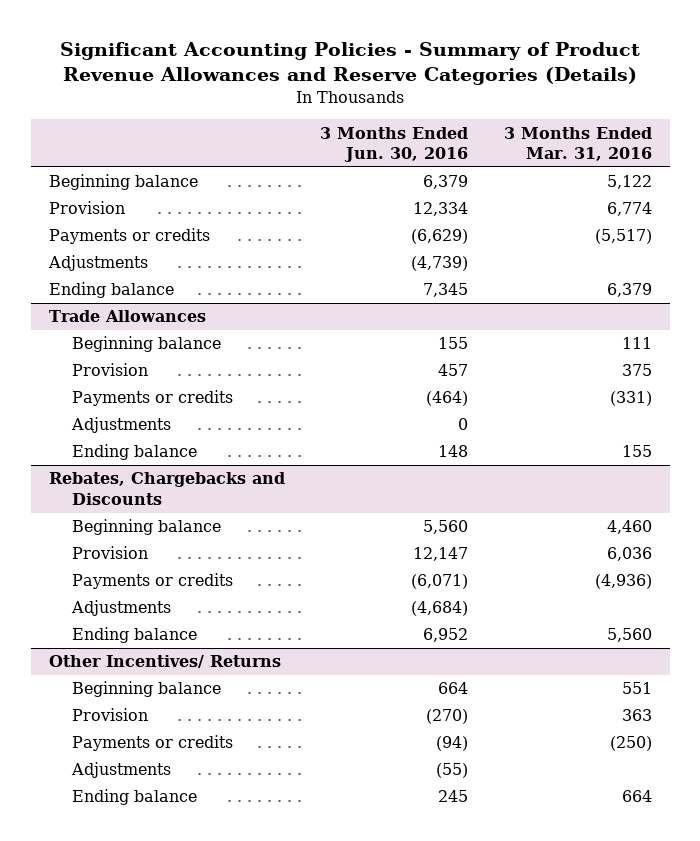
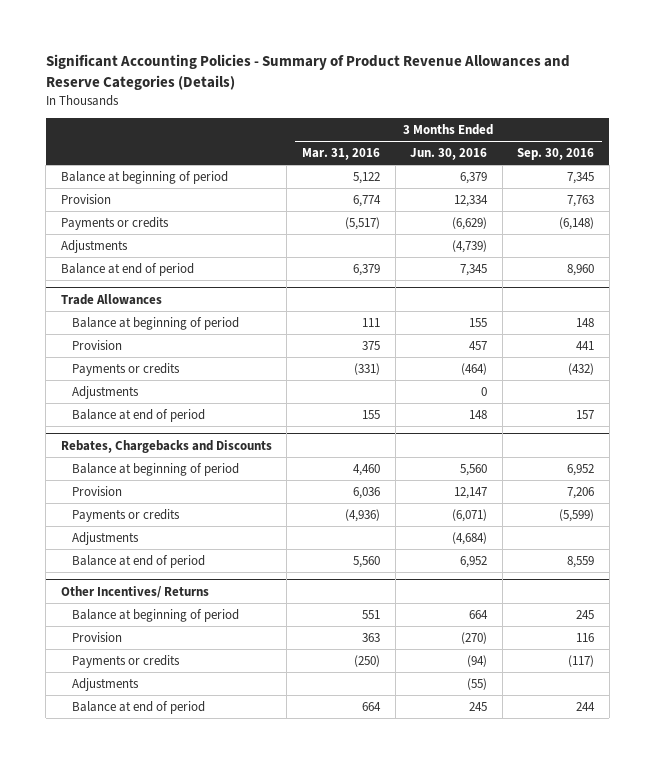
- | 3 Months Ended Jun. 30, 2016 | 3 Months Ended Mar. 31, 2016
+ | 3 Months Ended Mar. 31, 2016 | 3 Months Ended Jun. 30, 2016 | 3 Months Ended Sep. 30, 2016
- Beginning balance | 6,379 | 5,122
+ Balance at beginning of period | 5,122 | 6,379 | 7,345
- Ending balance | 7,345 | 6,379
+ Balance at end of period | 6,379 | 7,345 | 8,960
@ Trade Allowances
- Beginning balance | 155 | 111
+ Balance at beginning of period | 111 | 155 | 148
- Ending balance | 148 | 155
+ Balance at end of period | 155 | 148 | 157
@ Rebates, Chargebacks and Discounts
- Beginning balance | 5,560 | 4,460
+ Balance at beginning of period | 4,460 | 5,560 | 6,952
- Ending balance | 6,952 | 5,560
+ Balance at end of period | 5,560 | 6,952 | 8,559
@ Other Incentives/ Returns
- Beginning balance | 664 | 551
+ Balance at beginning of period | 551 | 664 | 245
- Ending balance | 245 | 664
+ Balance at end of period | 664 | 245 | 244

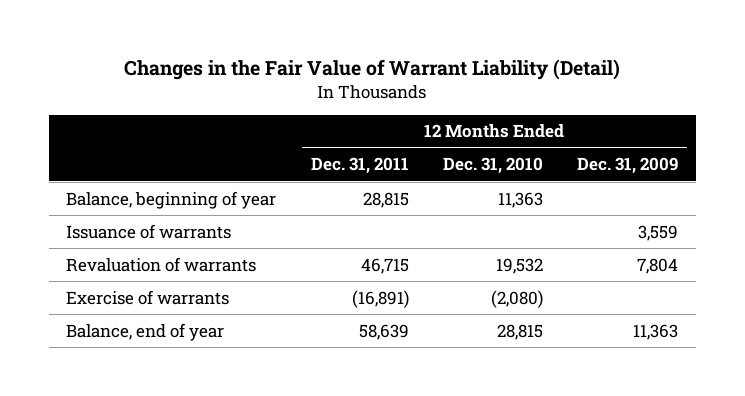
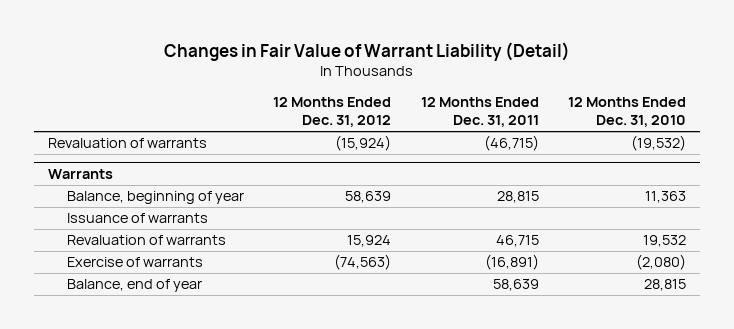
- Changes in the Fair Value of Warrant Liability (Detail)
+ Changes in Fair Value of Warrant Liability (Detail)
- | 12 Months Ended Dec. 31, 2011 | 12 Months Ended Dec. 31, 2010 | 12 Months Ended Dec. 31, 2009
+ | 12 Months Ended Dec. 31, 2012 | 12 Months Ended Dec. 31, 2011 | 12 Months Ended Dec. 31, 2010
+ Revaluation of warrants | (15,924) | (46,715) | (19,532)
+ Warrants

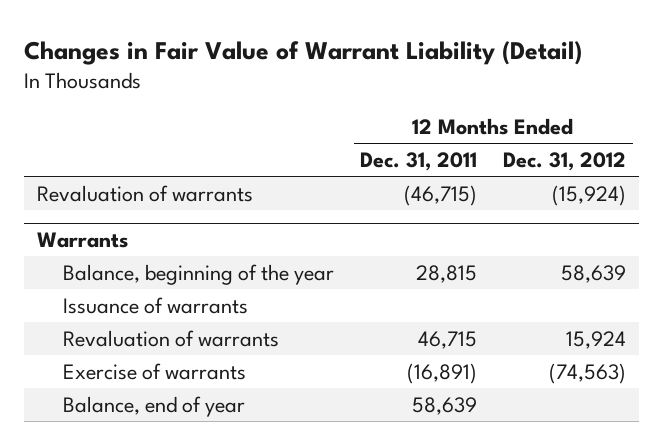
- | 12 Months Ended Dec. 31, 2012 | 12 Months Ended Dec. 31, 2011 | 12 Months Ended Dec. 31, 2010
+ | 12 Months Ended Dec. 31, 2011 | 12 Months Ended Dec. 31, 2012
@ Warrants
- Balance, beginning of year | 58,639 | 28,815 | 11,363
+ Balance, beginning of the year | 28,815 | 58,639

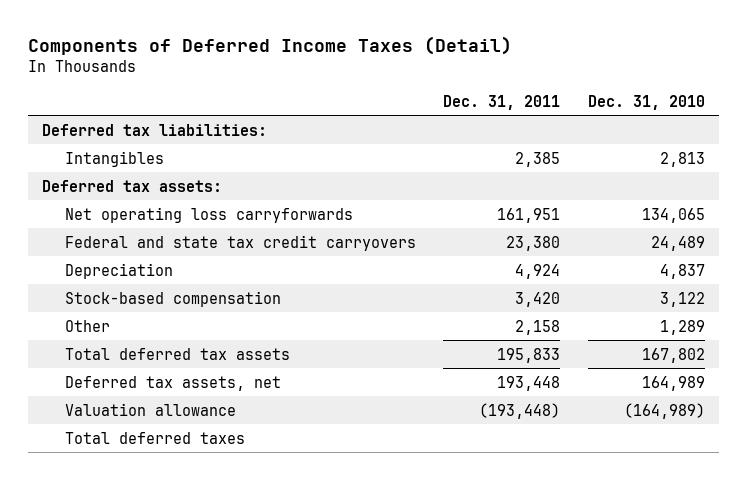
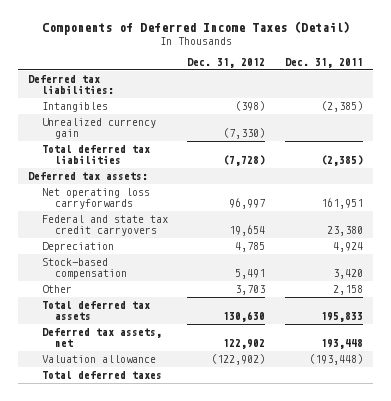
- | Dec. 31, 2011 | Dec. 31, 2010
+ | Dec. 31, 2012 | Dec. 31, 2011
- Intangibles | 2,385 | 2,813
+ Intangibles | (398) | (2,385)
+ Unrealized currency gain | (7,330) |
+ Total deferred tax liabilities | (7,728) | (2,385)

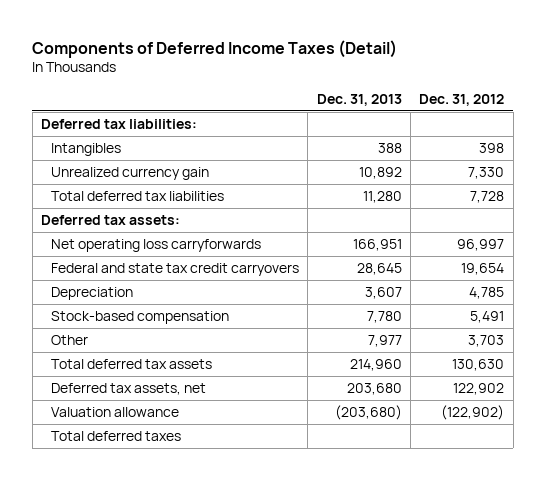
- | Dec. 31, 2012 | Dec. 31, 2011
+ | Dec. 31, 2013 | Dec. 31, 2012
- Intangibles | (398) | (2,385)
- Unrealized currency gain | (7,330) |
- Total deferred tax liabilities | (7,728) | (2,385)
+ Intangibles | 388 | 398
+ Unrealized currency gain | 10,892 | 7,330
+ Total deferred tax liabilities | 11,280 | 7,728

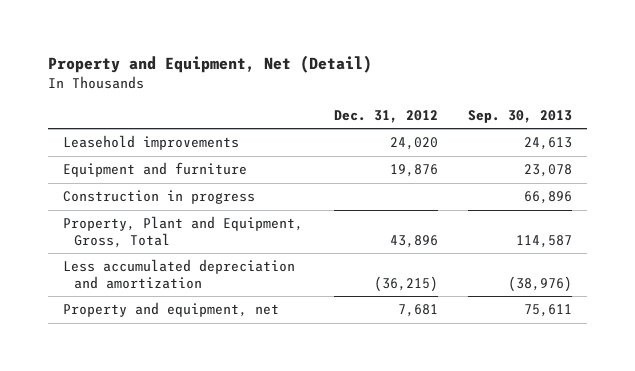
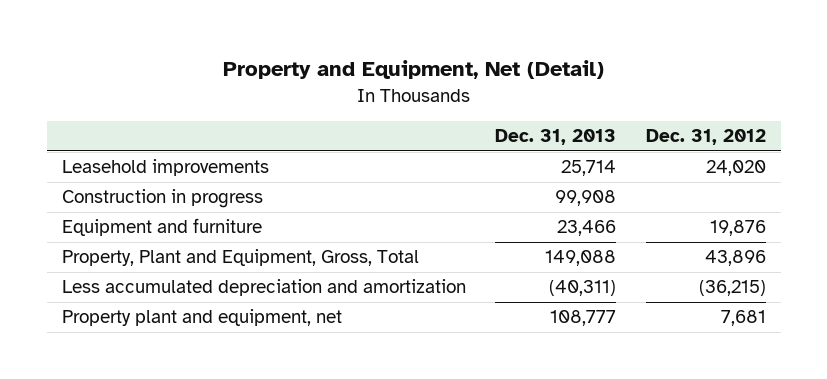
- | Dec. 31, 2012 | Sep. 30, 2013
+ | Dec. 31, 2013 | Dec. 31, 2012
moved down: Equipment and furniture | 23,466 | 19,876
- Property and equipment, net | 7,681 | 75,611
+ Property plant and equipment, net | 108,777 | 7,681

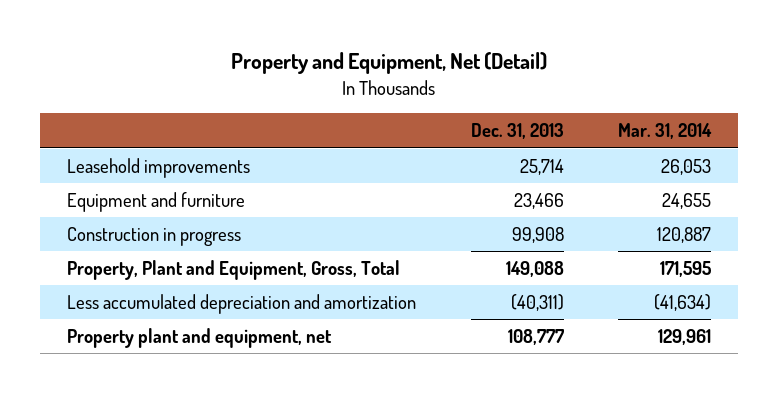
- | Dec. 31, 2013 | Dec. 31, 2012
+ | Dec. 31, 2013 | Mar. 31, 2014
moved down: Construction in progress | 99,908 | 120,887

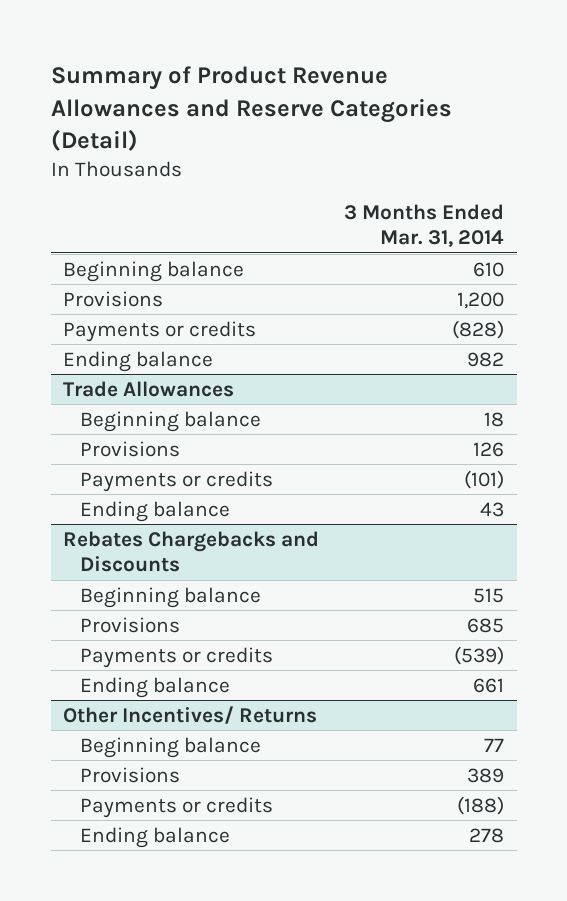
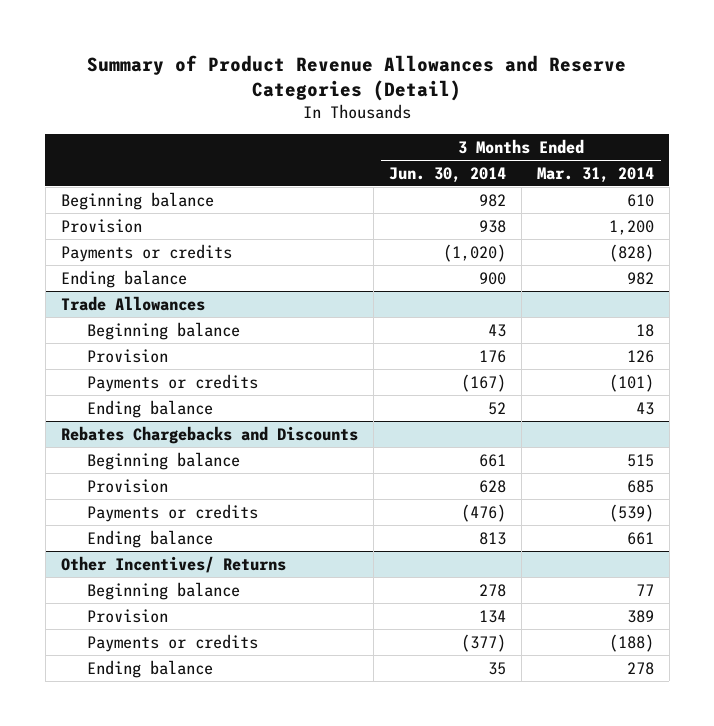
- | 3 Months Ended Mar. 31, 2014
+ | 3 Months Ended Jun. 30, 2014 | 3 Months Ended Mar. 31, 2014
- Provisions | 1,200
+ Provision | 938 | 1,200
@ Trade Allowances
- Provisions | 126
+ Provision | 176 | 126
@ Rebates Chargebacks and Discounts
- Provisions | 685
+ Provision | 628 | 685
@ Other Incentives/ Returns
- Provisions | 389
+ Provision | 134 | 389

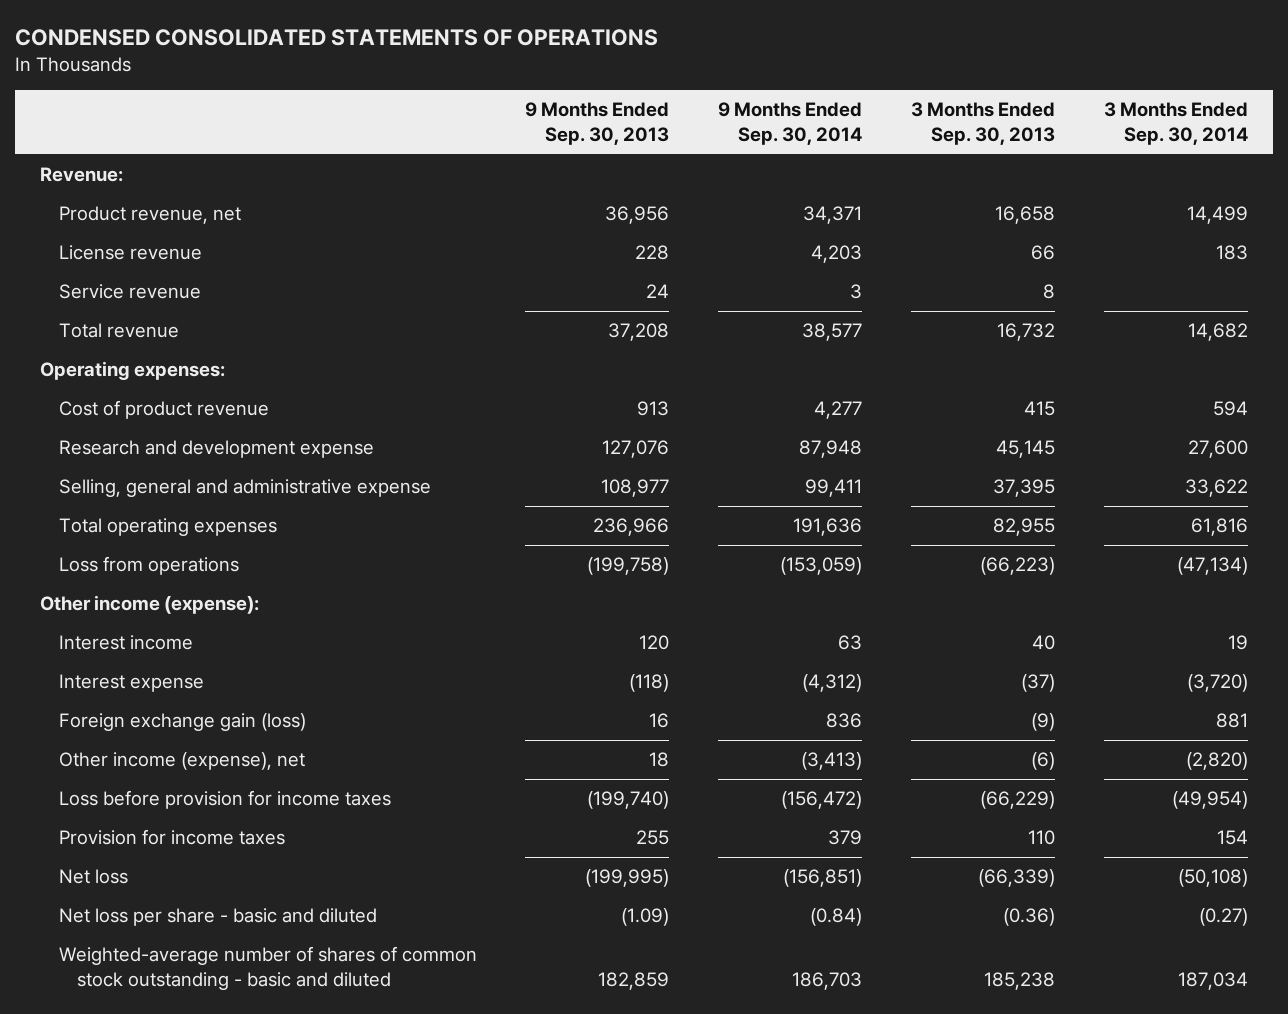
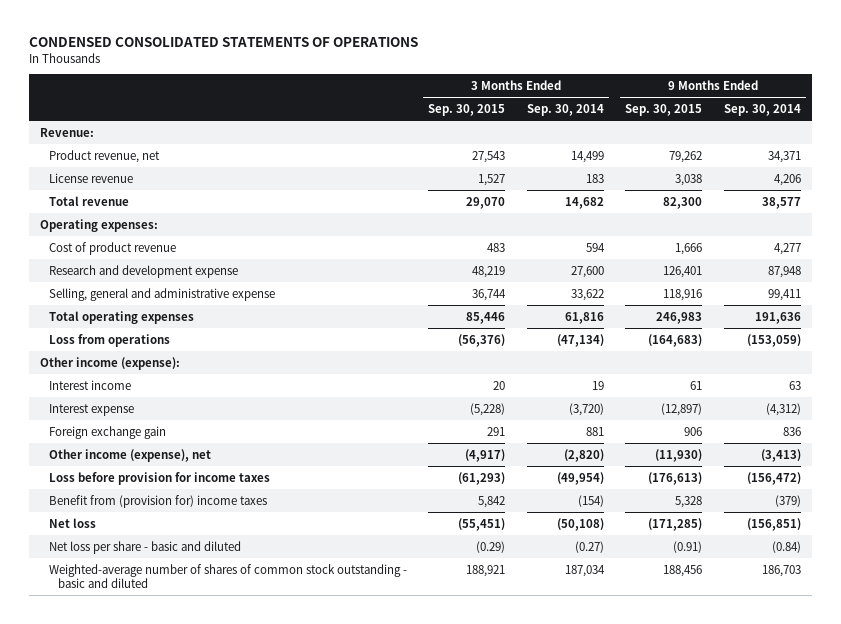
- | 9 Months Ended Sep. 30, 2013 | 9 Months Ended Sep. 30, 2014 | 3 Months Ended Sep. 30, 2013 | 3 Months Ended Sep. 30, 2014
+ | 3 Months Ended Sep. 30, 2015 | 3 Months Ended Sep. 30, 2014 | 9 Months Ended Sep. 30, 2015 | 9 Months Ended Sep. 30, 2014
- License revenue | 228 | 4,203 | 66 | 183
- Service revenue | 24 | 3 | 8 |
+ License revenue | 1,527 | 183 | 3,038 | 4,206
- Foreign exchange gain (loss) | 16 | 836 | (9) | 881
+ Foreign exchange gain | 291 | 881 | 906 | 836
- Provision for income taxes | 255 | 379 | 110 | 154
+ Benefit from (provision for) income taxes | 5,842 | (154) | 5,328 | (379)

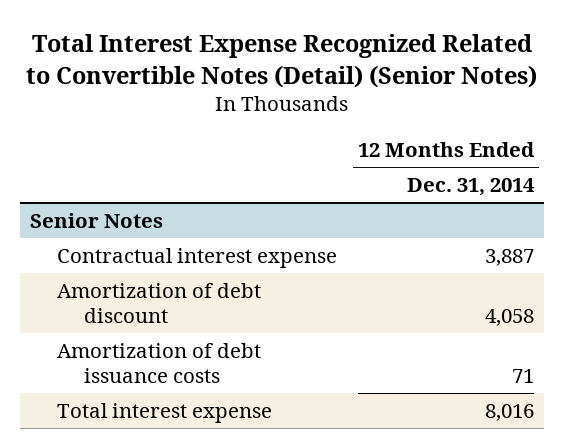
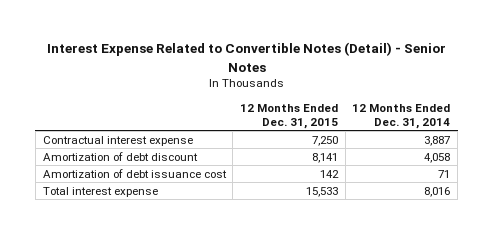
- Total Interest Expense Recognized Related to Convertible Notes (Detail) (Senior Notes)
+ Interest Expense Related to Convertible Notes (Detail) - Senior Notes
- | 12 Months Ended Dec. 31, 2014
+ | 12 Months Ended Dec. 31, 2015 | 12 Months Ended Dec. 31, 2014
- Senior Notes
- Amortization of debt issuance costs | 71
+ Amortization of debt issuance cost | 142 | 71

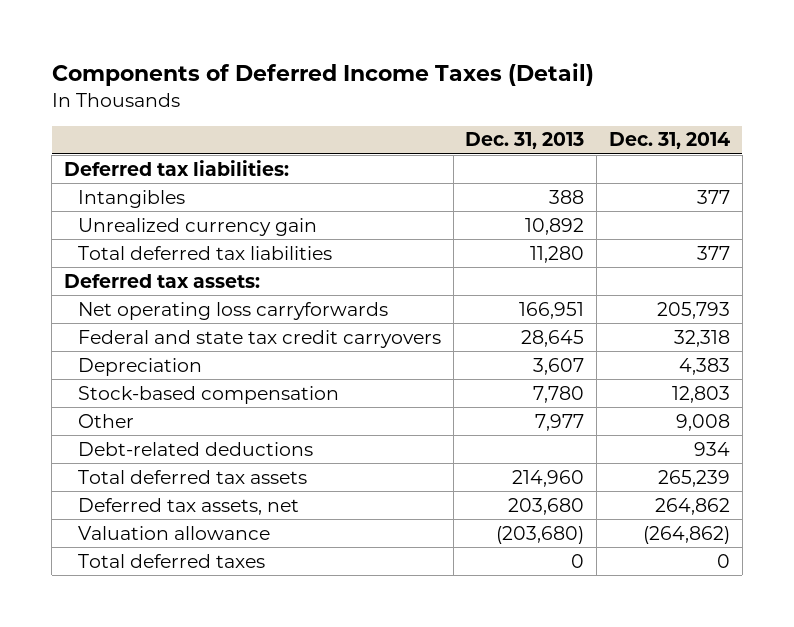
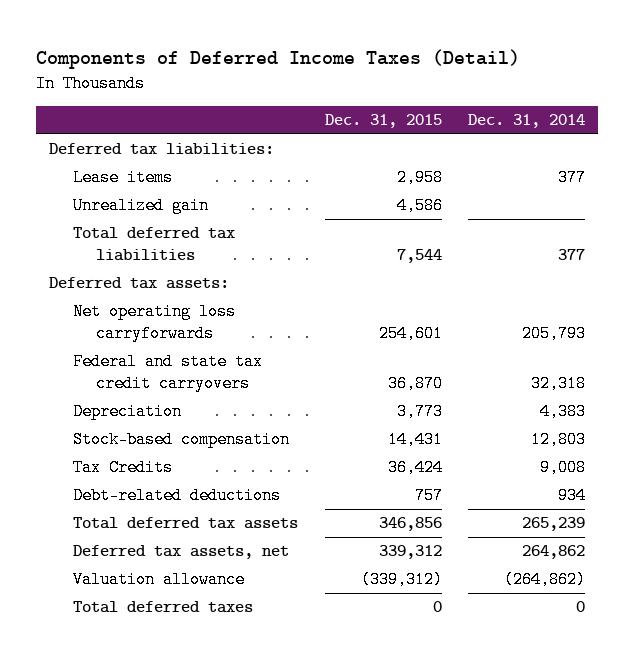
- | Dec. 31, 2013 | Dec. 31, 2014
+ | Dec. 31, 2015 | Dec. 31, 2014
- Intangibles | 388 | 377
- Unrealized currency gain | 10,892 |
+ Lease items | 2,958 | 377
+ Unrealized gain | 4,586 |
- Other | 7,977 | 9,008
+ Tax Credits | 36,424 | 9,008

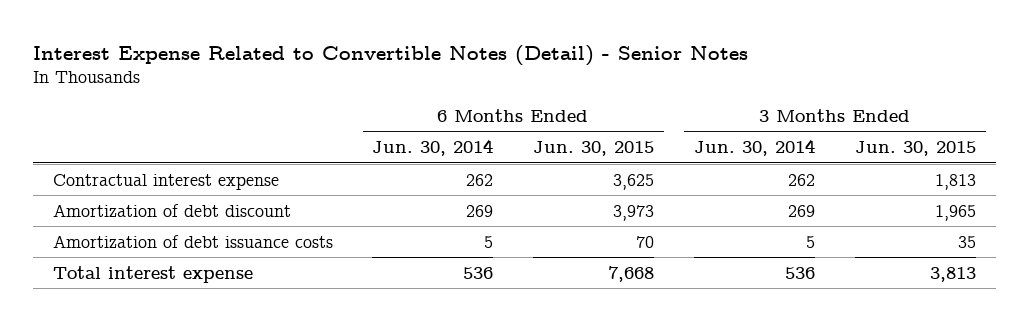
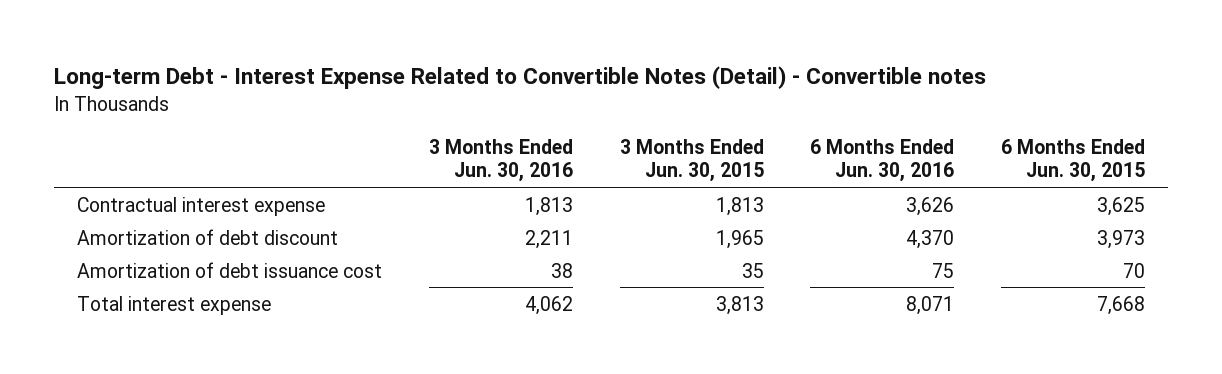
- Interest Expense Related to Convertible Notes (Detail) - Senior Notes
+ Long-term Debt - Interest Expense Related to Convertible Notes (Detail) - Convertible notes
- | 6 Months Ended Jun. 30, 2014 | 6 Months Ended Jun. 30, 2015 | 3 Months Ended Jun. 30, 2014 | 3 Months Ended Jun. 30, 2015
+ | 3 Months Ended Jun. 30, 2016 | 3 Months Ended Jun. 30, 2015 | 6 Months Ended Jun. 30, 2016 | 6 Months Ended Jun. 30, 2015
- Amortization of debt issuance costs | 5 | 70 | 5 | 35
+ Amortization of debt issuance cost | 38 | 35 | 75 | 70

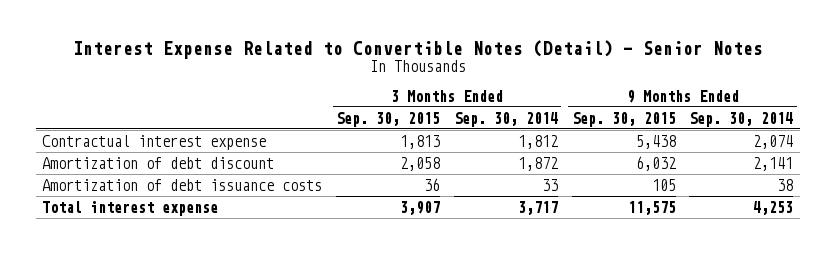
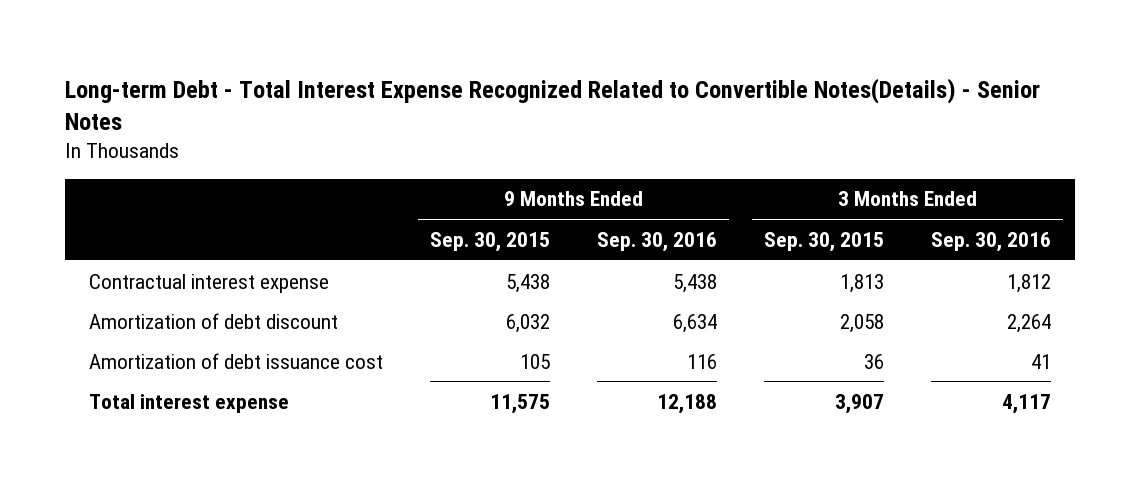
- Interest Expense Related to Convertible Notes (Detail) - Senior Notes
+ Long-term Debt - Total Interest Expense Recognized Related to Convertible Notes(Details) - Senior Notes
- | 3 Months Ended Sep. 30, 2015 | 3 Months Ended Sep. 30, 2014 | 9 Months Ended Sep. 30, 2015 | 9 Months Ended Sep. 30, 2014
+ | 9 Months Ended Sep. 30, 2015 | 9 Months Ended Sep. 30, 2016 | 3 Months Ended Sep. 30, 2015 | 3 Months Ended Sep. 30, 2016
- Amortization of debt issuance costs | 36 | 33 | 105 | 38
+ Amortization of debt issuance cost | 105 | 116 | 36 | 41

